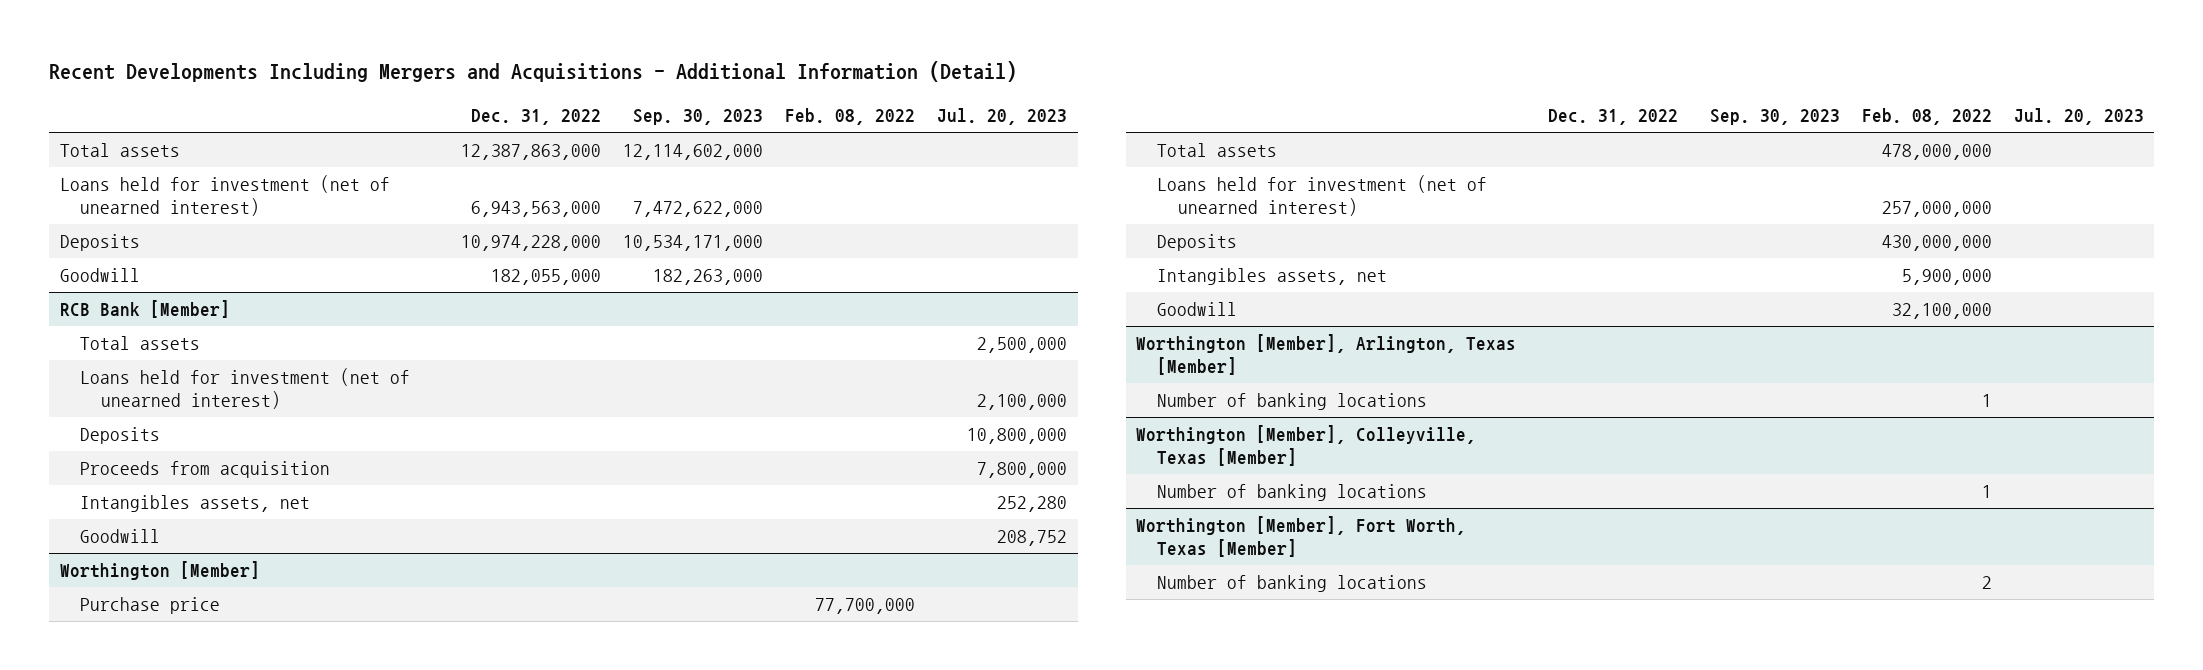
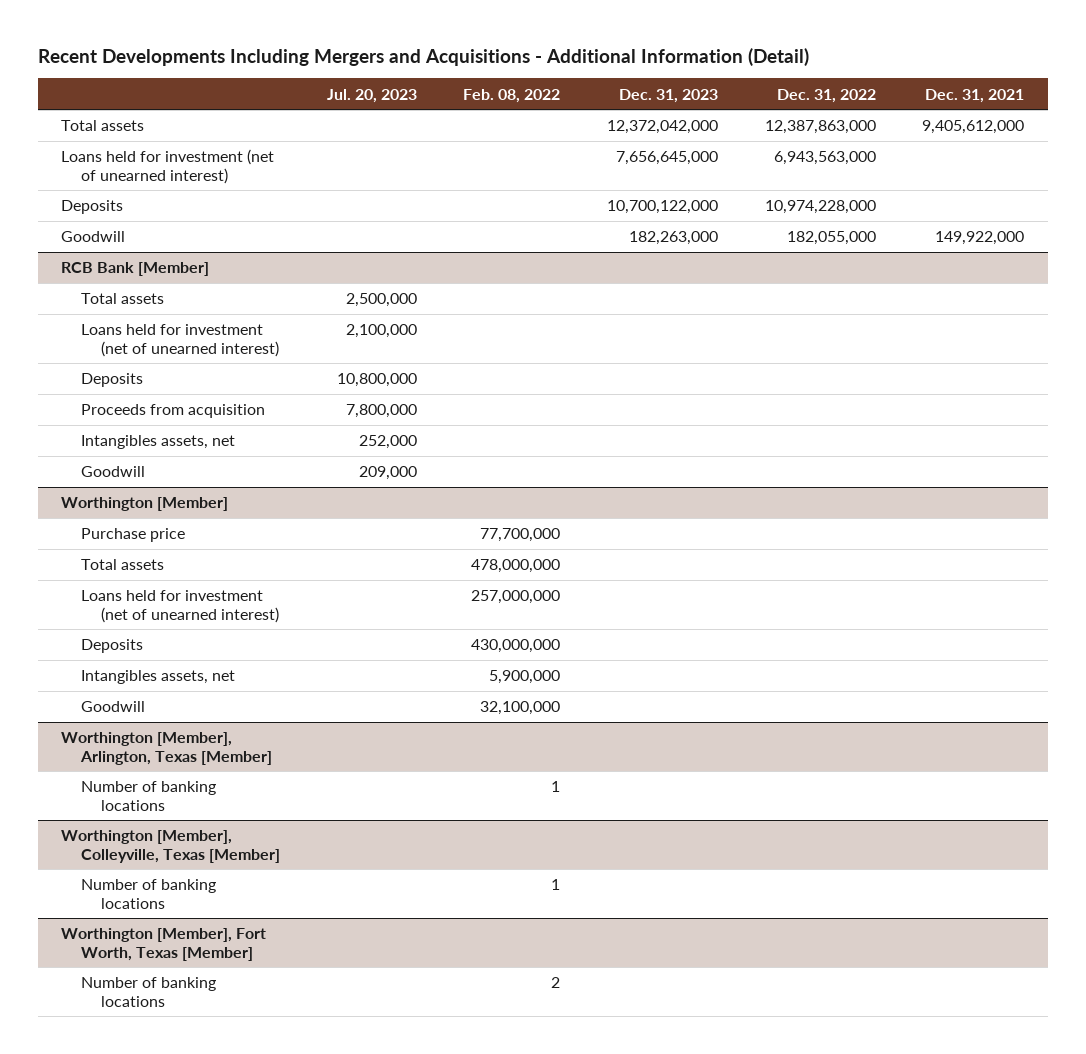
- | Dec. 31, 2022 | Sep. 30, 2023 | Feb. 08, 2022 | Jul. 20, 2023
+ | Jul. 20, 2023 | Feb. 08, 2022 | Dec. 31, 2023 | Dec. 31, 2022 | Dec. 31, 2021
@ RCB Bank [Member]
- Intangibles assets, net | | | | 252,280
- Goodwill | | | | 208,752
+ Intangibles assets, net | 252,000 | | | |
+ Goodwill | 209,000 | | | |

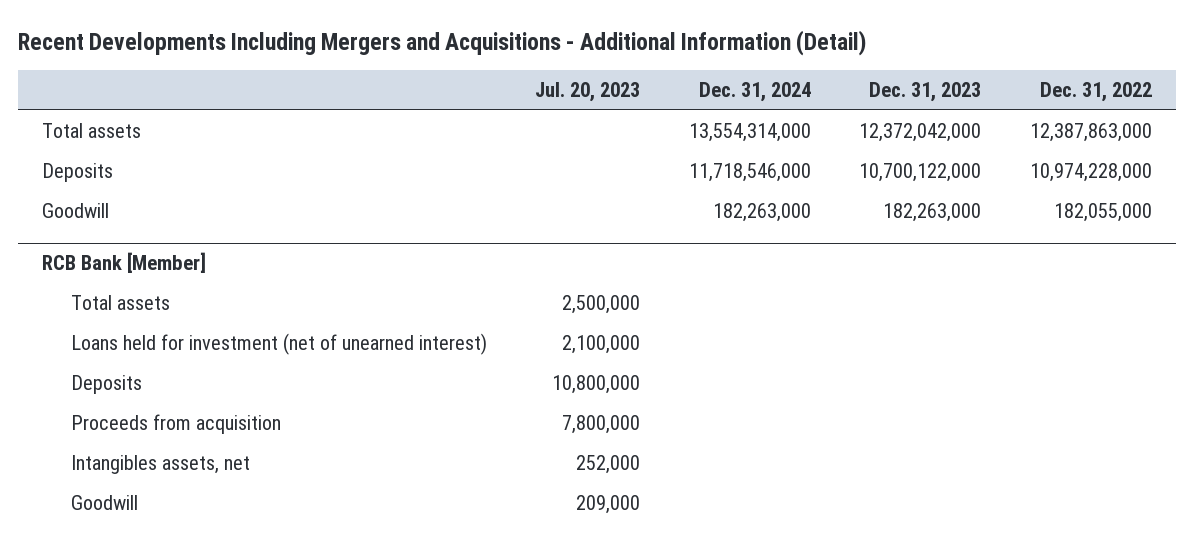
- | Jul. 20, 2023 | Feb. 08, 2022 | Dec. 31, 2023 | Dec. 31, 2022 | Dec. 31, 2021
+ | Jul. 20, 2023 | Dec. 31, 2024 | Dec. 31, 2023 | Dec. 31, 2022
- Loans held for investment (net of unearned interest) | | | 7,656,645,000 | 6,943,563,000 |
- Worthington [Member]
- Purchase price | | 77,700,000 | | |
- Total assets | | 478,000,000 | | |
- Loans held for investment (net of unearned interest) | | 257,000,000 | | |
- Deposits | | 430,000,000 | | |
- Intangibles assets, net | | 5,900,000 | | |
- Goodwill | | 32,100,000 | | |
- Worthington [Member], Arlington, Texas [Member]
- Number of banking locations | | 1 | | |
- Worthington [Member], Colleyville, Texas [Member]
- Number of banking locations | | 1 | | |
- Worthington [Member], Fort Worth, Texas [Member]
- Number of banking locations | | 2 | | |

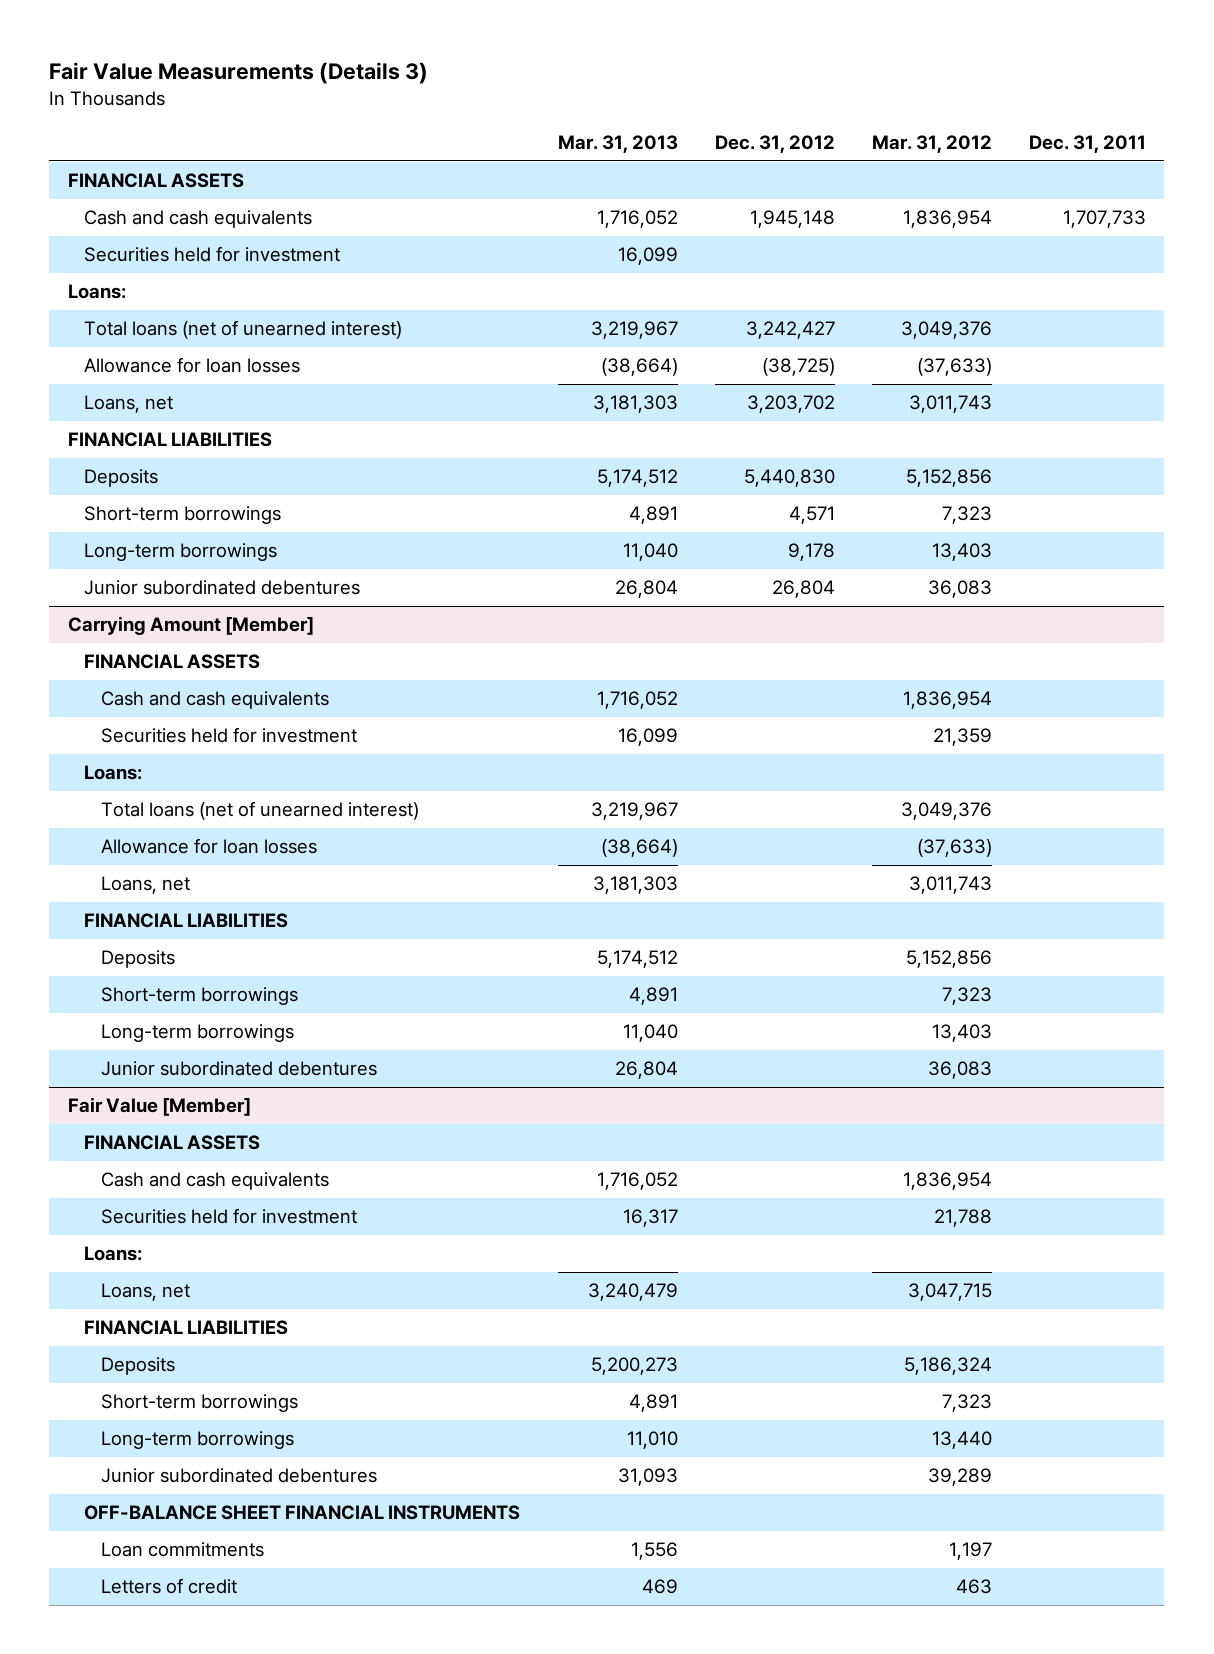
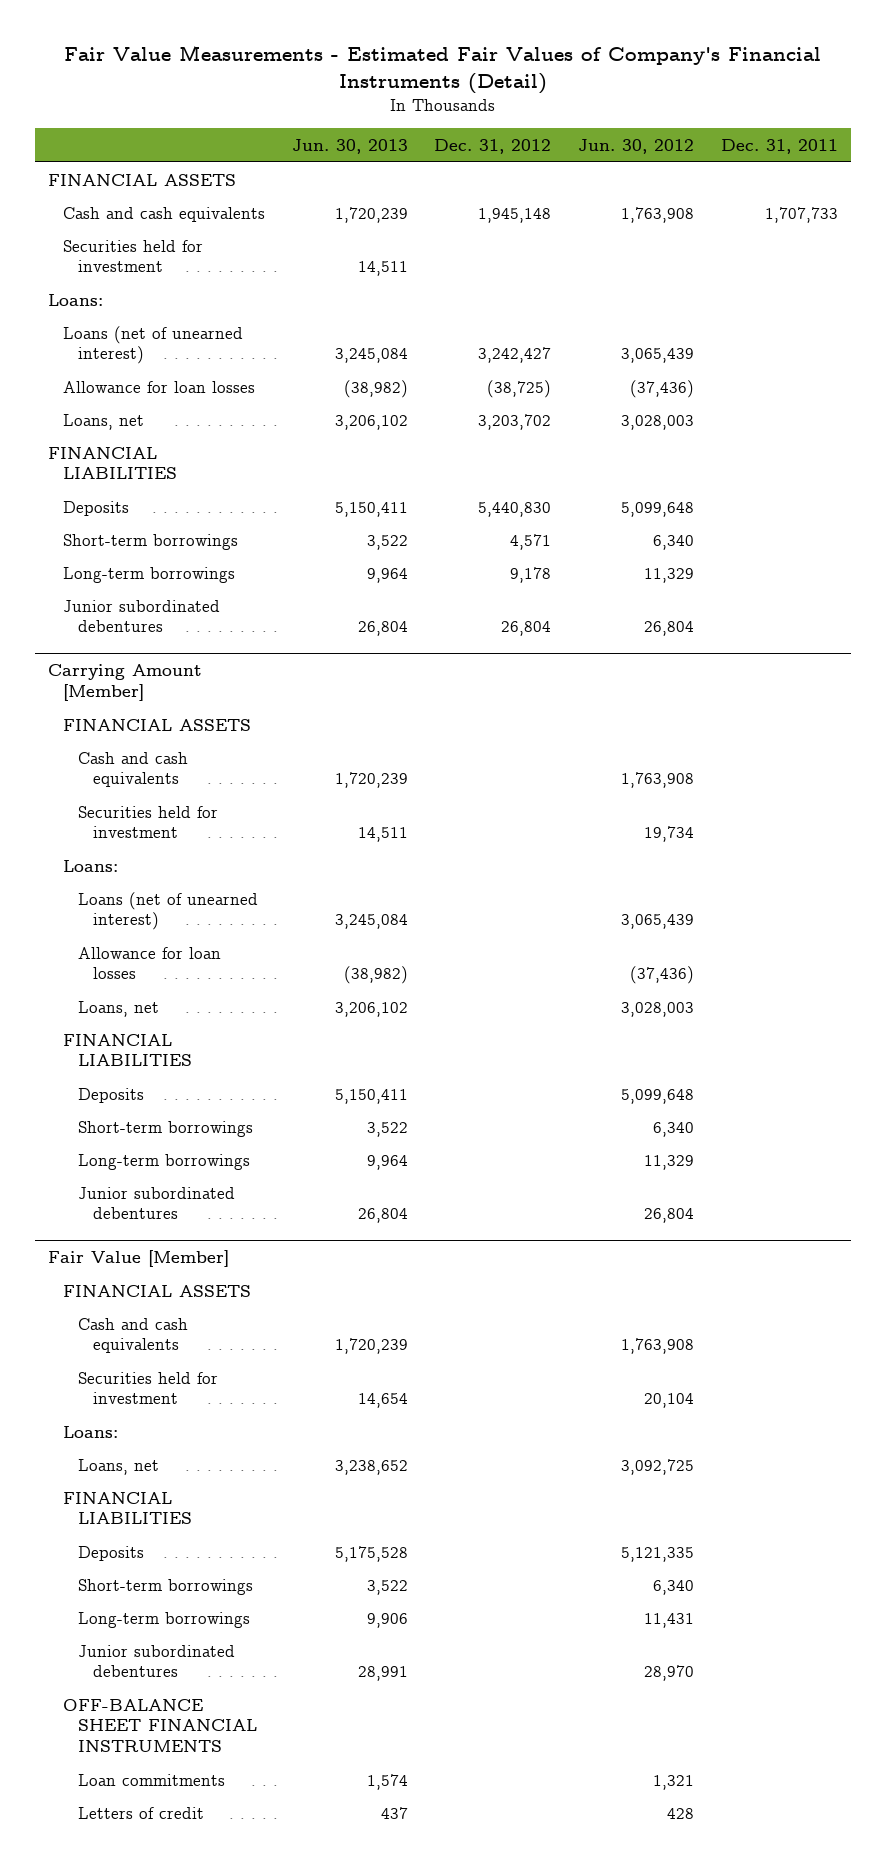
- Fair Value Measurements (Details 3)
+ Fair Value Measurements - Estimated Fair Values of Company's Financial Instruments (Detail)
- | Mar. 31, 2013 | Dec. 31, 2012 | Mar. 31, 2012 | Dec. 31, 2011
+ | Jun. 30, 2013 | Dec. 31, 2012 | Jun. 30, 2012 | Dec. 31, 2011
- Total loans (net of unearned interest) | 3,219,967 | 3,242,427 | 3,049,376 |
+ Loans (net of unearned interest) | 3,245,084 | 3,242,427 | 3,065,439 |
@ Carrying Amount [Member]
- Total loans (net of unearned interest) | 3,219,967 | | 3,049,376 |
+ Loans (net of unearned interest) | 3,245,084 | | 3,065,439 |

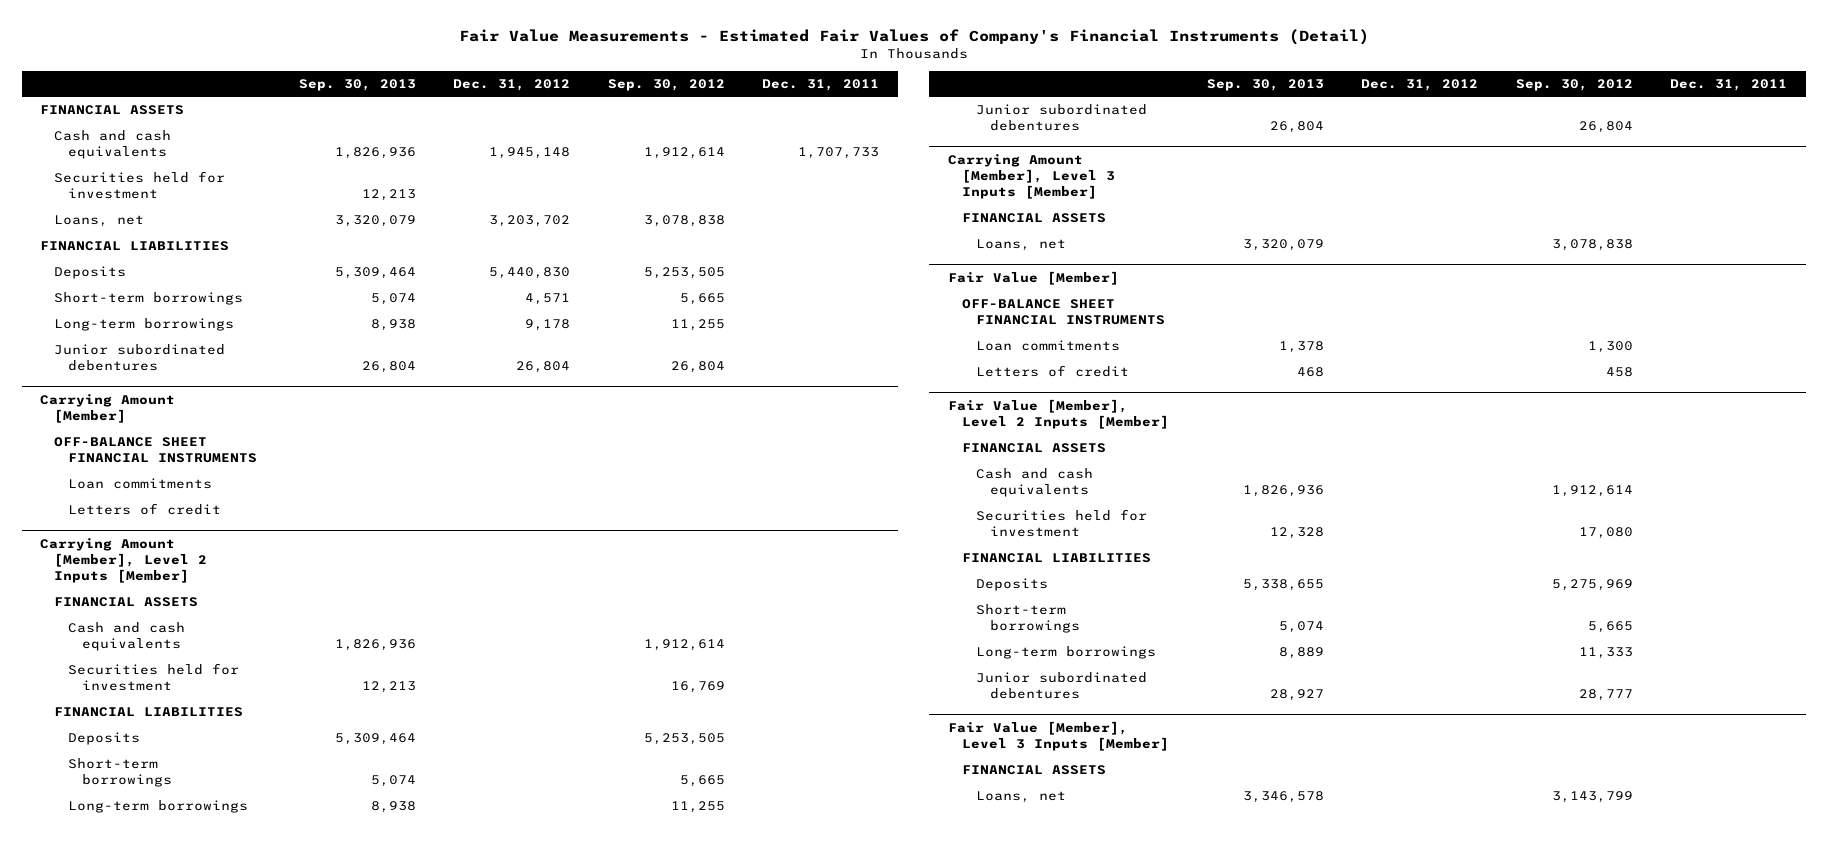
- | Jun. 30, 2013 | Dec. 31, 2012 | Jun. 30, 2012 | Dec. 31, 2011
+ | Sep. 30, 2013 | Dec. 31, 2012 | Sep. 30, 2012 | Dec. 31, 2011
- Loans:
- Loans (net of unearned interest) | 3,245,084 | 3,242,427 | 3,065,439 |
- Allowance for loan losses | (38,982) | (38,725) | (37,436) |
@ Carrying Amount [Member]
- FINANCIAL ASSETS
- Cash and cash equivalents | 1,720,239 | | 1,763,908 |
- Securities held for investment | 14,511 | | 19,734 |
- Loans:
- Loans (net of unearned interest) | 3,245,084 | | 3,065,439 |
- Allowance for loan losses | (38,982) | | (37,436) |
- Loans, net | 3,206,102 | | 3,028,003 |
- FINANCIAL LIABILITIES
- Deposits | 5,150,411 | | 5,099,648 |
- Short-term borrowings | 3,522 | | 6,340 |
- Long-term borrowings | 9,964 | | 11,329 |
- Junior subordinated debentures | 26,804 | | 26,804 |
+ OFF-BALANCE SHEET FINANCIAL INSTRUMENTS
+ Loan commitments
+ Letters of credit
+ Carrying Amount [Member], Level 2 Inputs [Member]
+ FINANCIAL ASSETS
+ Cash and cash equivalents | 1,826,936 | | 1,912,614 |
+ Securities held for investment | 12,213 | | 16,769 |
+ FINANCIAL LIABILITIES
+ Deposits | 5,309,464 | | 5,253,505 |
+ Short-term borrowings | 5,074 | | 5,665 |
+ Long-term borrowings | 8,938 | | 11,255 |
+ Junior subordinated debentures | 26,804 | | 26,804 |
+ Carrying Amount [Member], Level 3 Inputs [Member]
+ FINANCIAL ASSETS
+ Loans, net | 3,320,079 | | 3,078,838 |
@ Fair Value [Member]
- FINANCIAL ASSETS
- Cash and cash equivalents | 1,720,239 | | 1,763,908 |
- Securities held for investment | 14,654 | | 20,104 |
- Loans:
- Loans, net | 3,238,652 | | 3,092,725 |
- FINANCIAL LIABILITIES
- Deposits | 5,175,528 | | 5,121,335 |
- Short-term borrowings | 3,522 | | 6,340 |
- Long-term borrowings | 9,906 | | 11,431 |
- Junior subordinated debentures | 28,991 | | 28,970 |
+ Fair Value [Member], Level 2 Inputs [Member]
+ FINANCIAL ASSETS
+ Cash and cash equivalents | 1,826,936 | | 1,912,614 |
+ Securities held for investment | 12,328 | | 17,080 |
+ FINANCIAL LIABILITIES
+ Deposits | 5,338,655 | | 5,275,969 |
+ Short-term borrowings | 5,074 | | 5,665 |
+ Long-term borrowings | 8,889 | | 11,333 |
+ Junior subordinated debentures | 28,927 | | 28,777 |
+ Fair Value [Member], Level 3 Inputs [Member]
+ FINANCIAL ASSETS
+ Loans, net | 3,346,578 | | 3,143,799 |

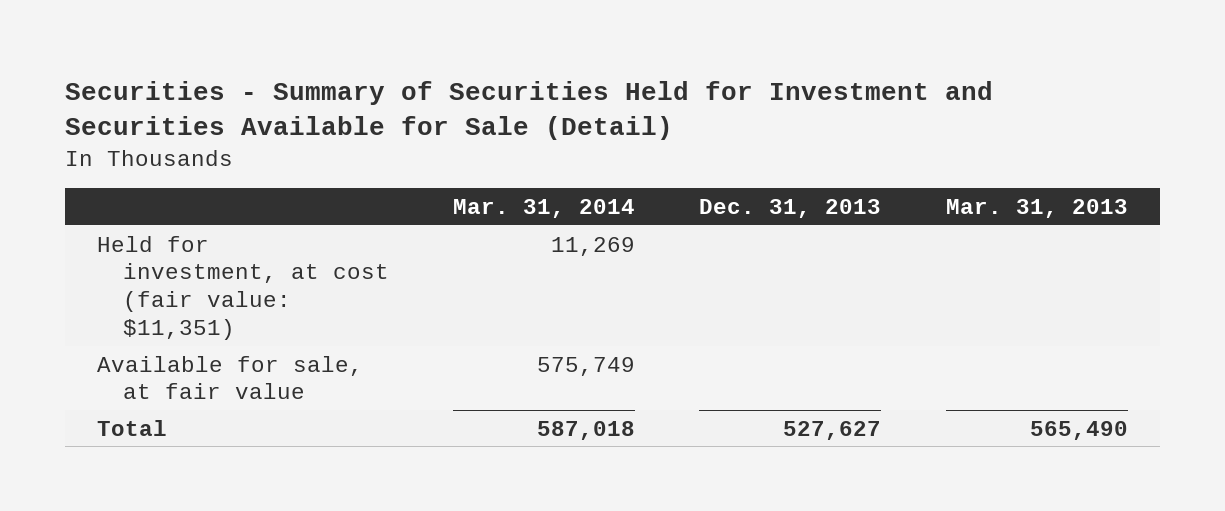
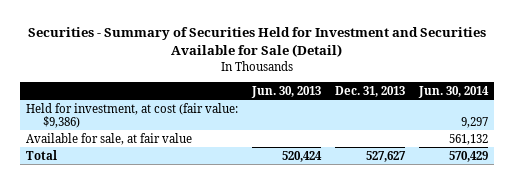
- | Mar. 31, 2014 | Dec. 31, 2013 | Mar. 31, 2013
+ | Jun. 30, 2013 | Dec. 31, 2013 | Jun. 30, 2014
- Held for investment, at cost (fair value: $11,351) | 11,269 | |
+ Held for investment, at cost (fair value: $9,386) | | | 9,297

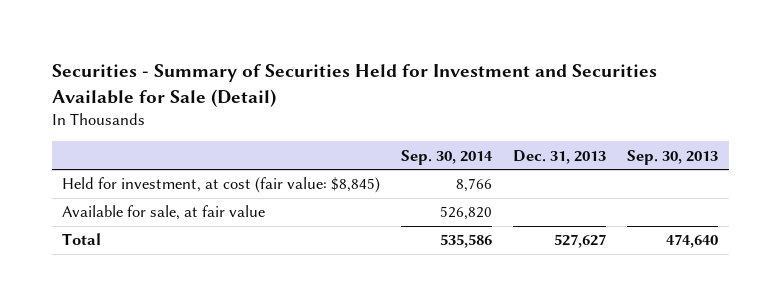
- | Jun. 30, 2013 | Dec. 31, 2013 | Jun. 30, 2014
+ | Sep. 30, 2014 | Dec. 31, 2013 | Sep. 30, 2013
- Held for investment, at cost (fair value: $9,386) | | | 9,297
+ Held for investment, at cost (fair value: $8,845) | 8,766 | |

